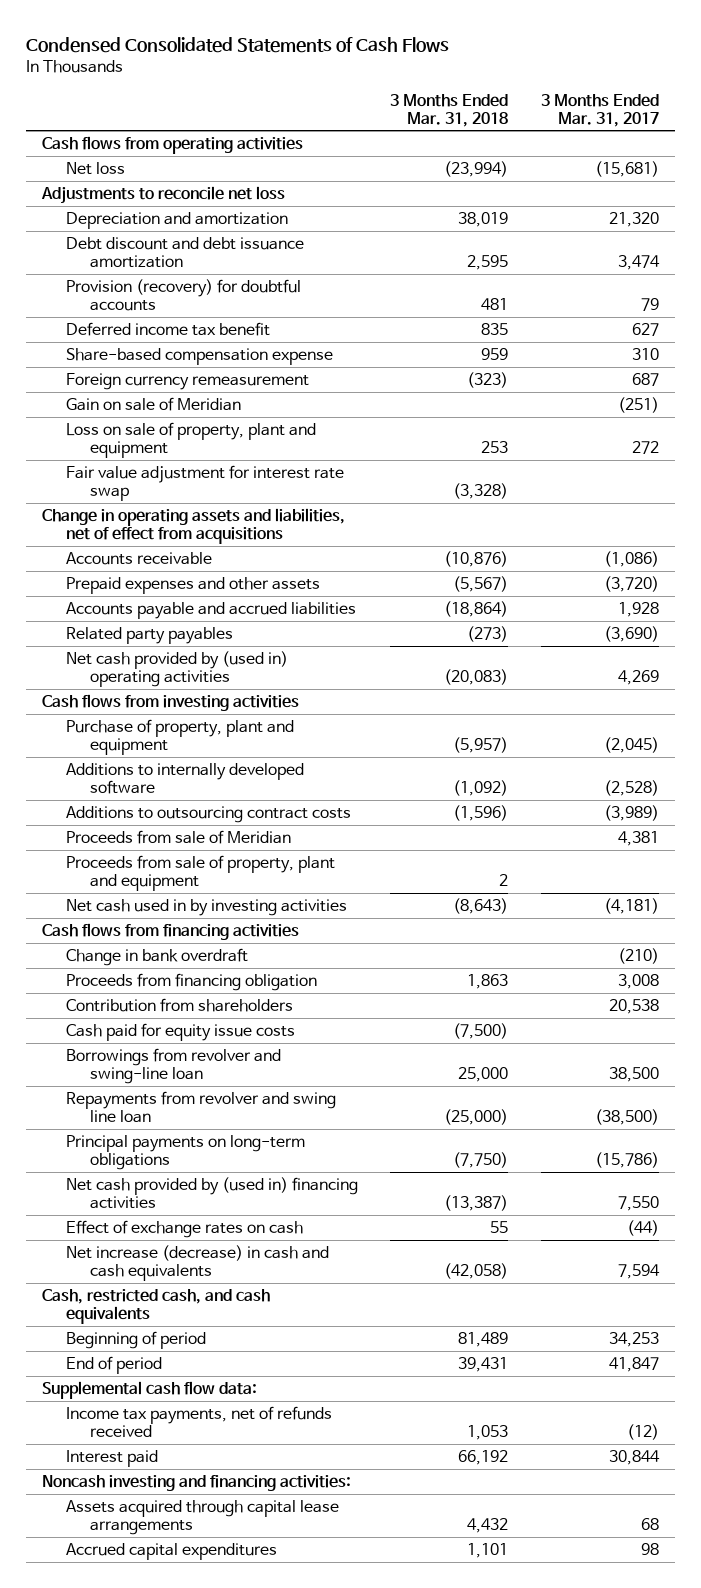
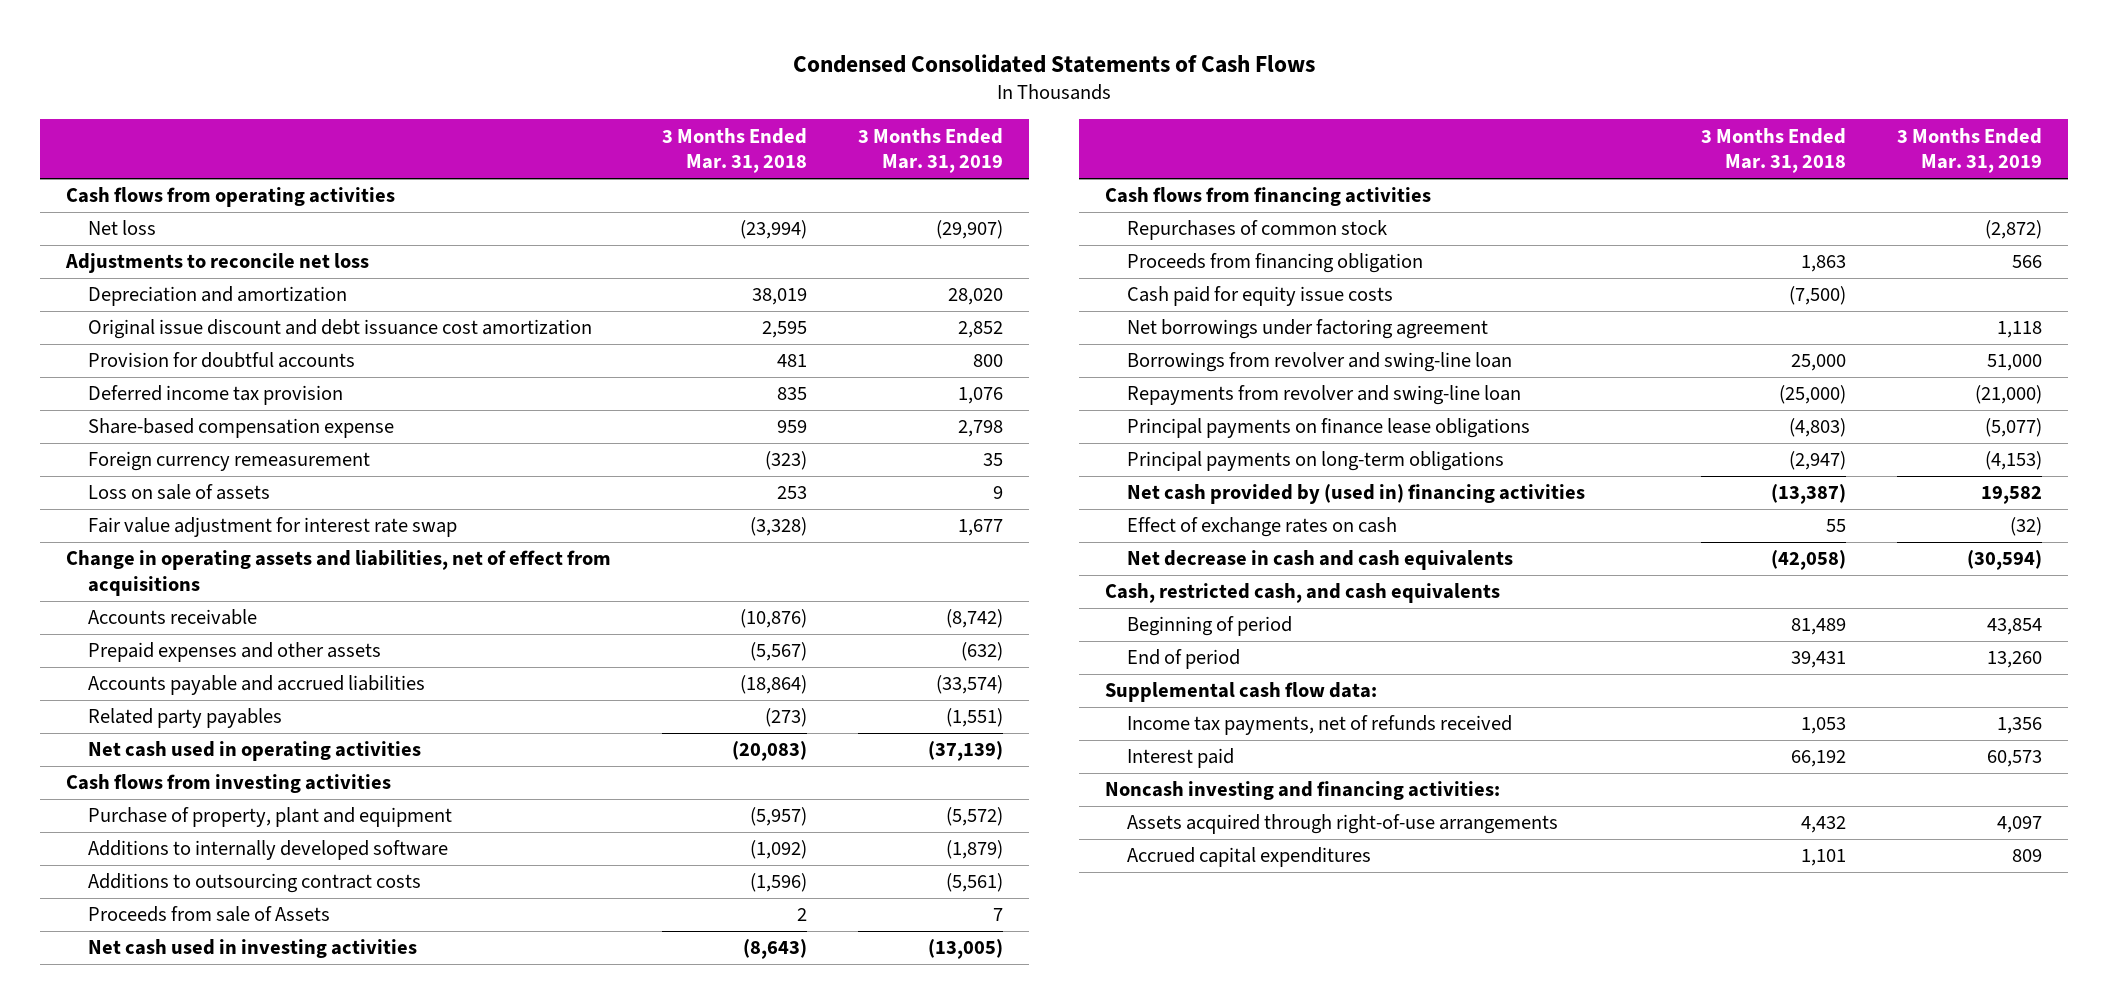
- | 3 Months Ended Mar. 31, 2018 | 3 Months Ended Mar. 31, 2017
+ | 3 Months Ended Mar. 31, 2018 | 3 Months Ended Mar. 31, 2019
- Debt discount and debt issuance amortization | 2,595 | 3,474
- Provision (recovery) for doubtful accounts | 481 | 79
- Deferred income tax benefit | 835 | 627
+ Original issue discount and debt issuance cost amortization | 2,595 | 2,852
+ Provision for doubtful accounts | 481 | 800
+ Deferred income tax provision | 835 | 1,076
- Gain on sale of Meridian | | (251)
- Loss on sale of property, plant and equipment | 253 | 272
+ Loss on sale of assets | 253 | 9
- Net cash provided by (used in) operating activities | (20,083) | 4,269
+ Net cash used in operating activities | (20,083) | (37,139)
- Proceeds from sale of Meridian | | 4,381
- Proceeds from sale of property, plant and equipment | 2 |
- Net cash used in by investing activities | (8,643) | (4,181)
+ Proceeds from sale of Assets | 2 | 7
+ Net cash used in investing activities | (8,643) | (13,005)
- Change in bank overdraft | | (210)
+ Repurchases of common stock | | (2,872)
- Contribution from shareholders | | 20,538
+ Net borrowings under factoring agreement | | 1,118
- Repayments from revolver and swing line loan | (25,000) | (38,500)
- Principal payments on long-term obligations | (7,750) | (15,786)
+ Repayments from revolver and swing-line loan | (25,000) | (21,000)
+ Principal payments on finance lease obligations | (4,803) | (5,077)
+ Principal payments on long-term obligations | (2,947) | (4,153)
- Net increase (decrease) in cash and cash equivalents | (42,058) | 7,594
+ Net decrease in cash and cash equivalents | (42,058) | (30,594)
- Assets acquired through capital lease arrangements | 4,432 | 68
+ Assets acquired through right-of-use arrangements | 4,432 | 4,097

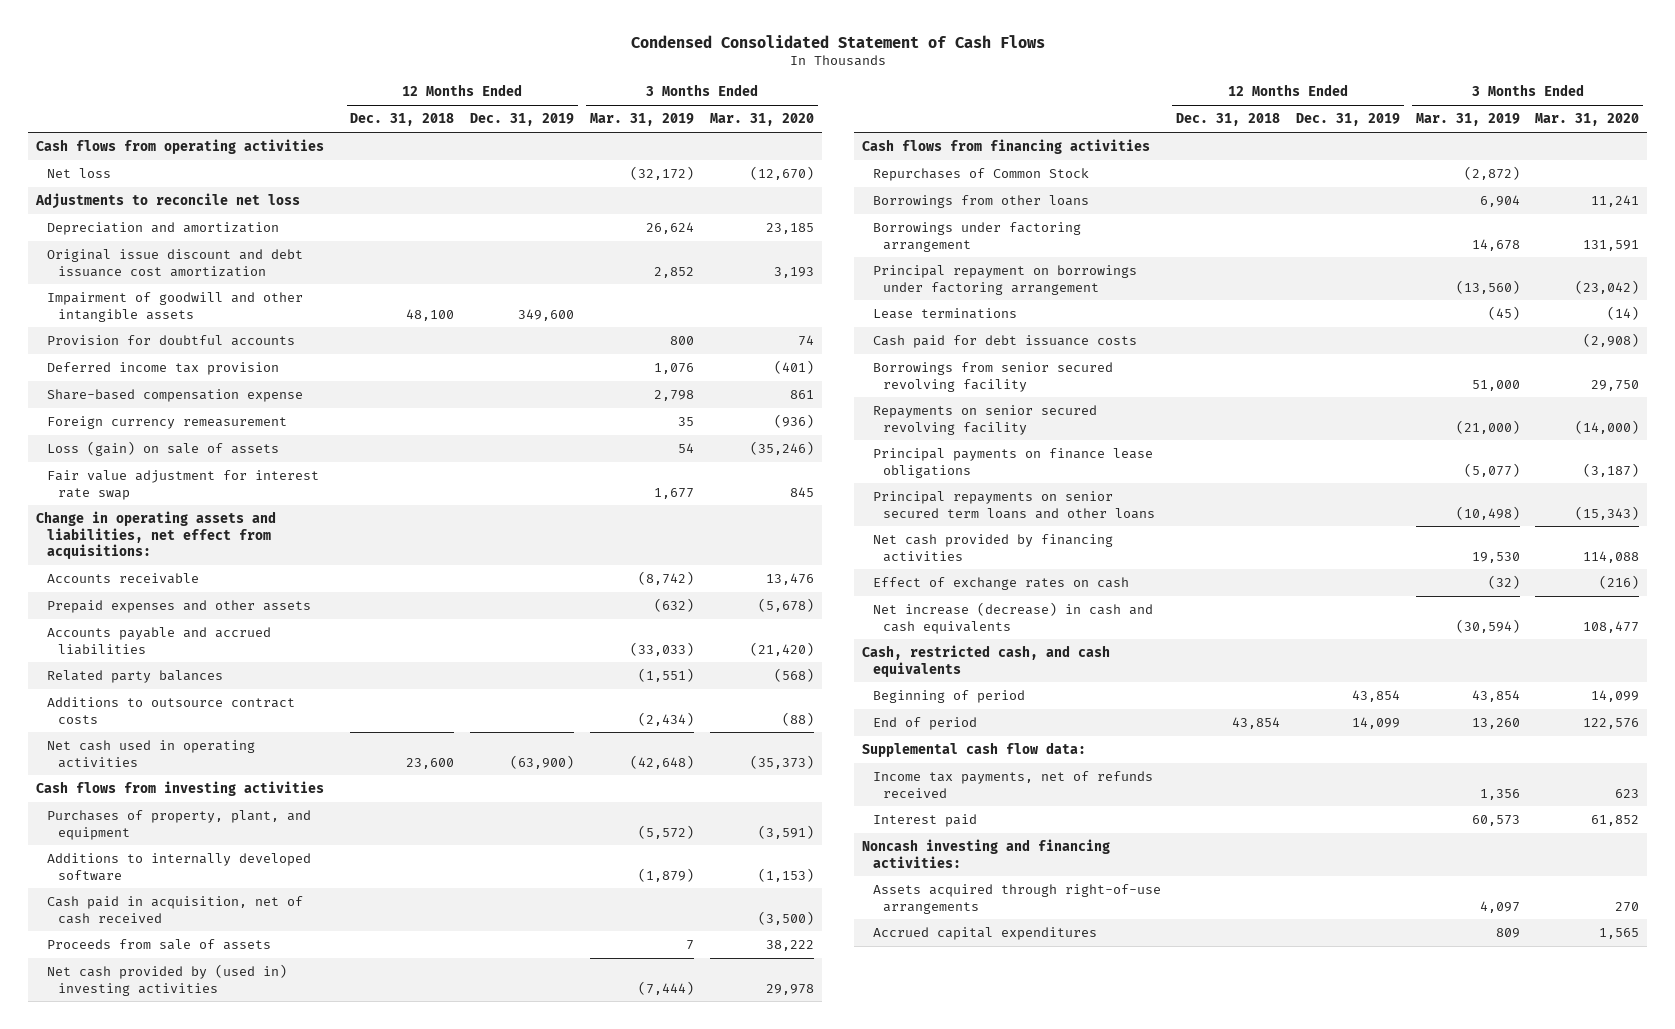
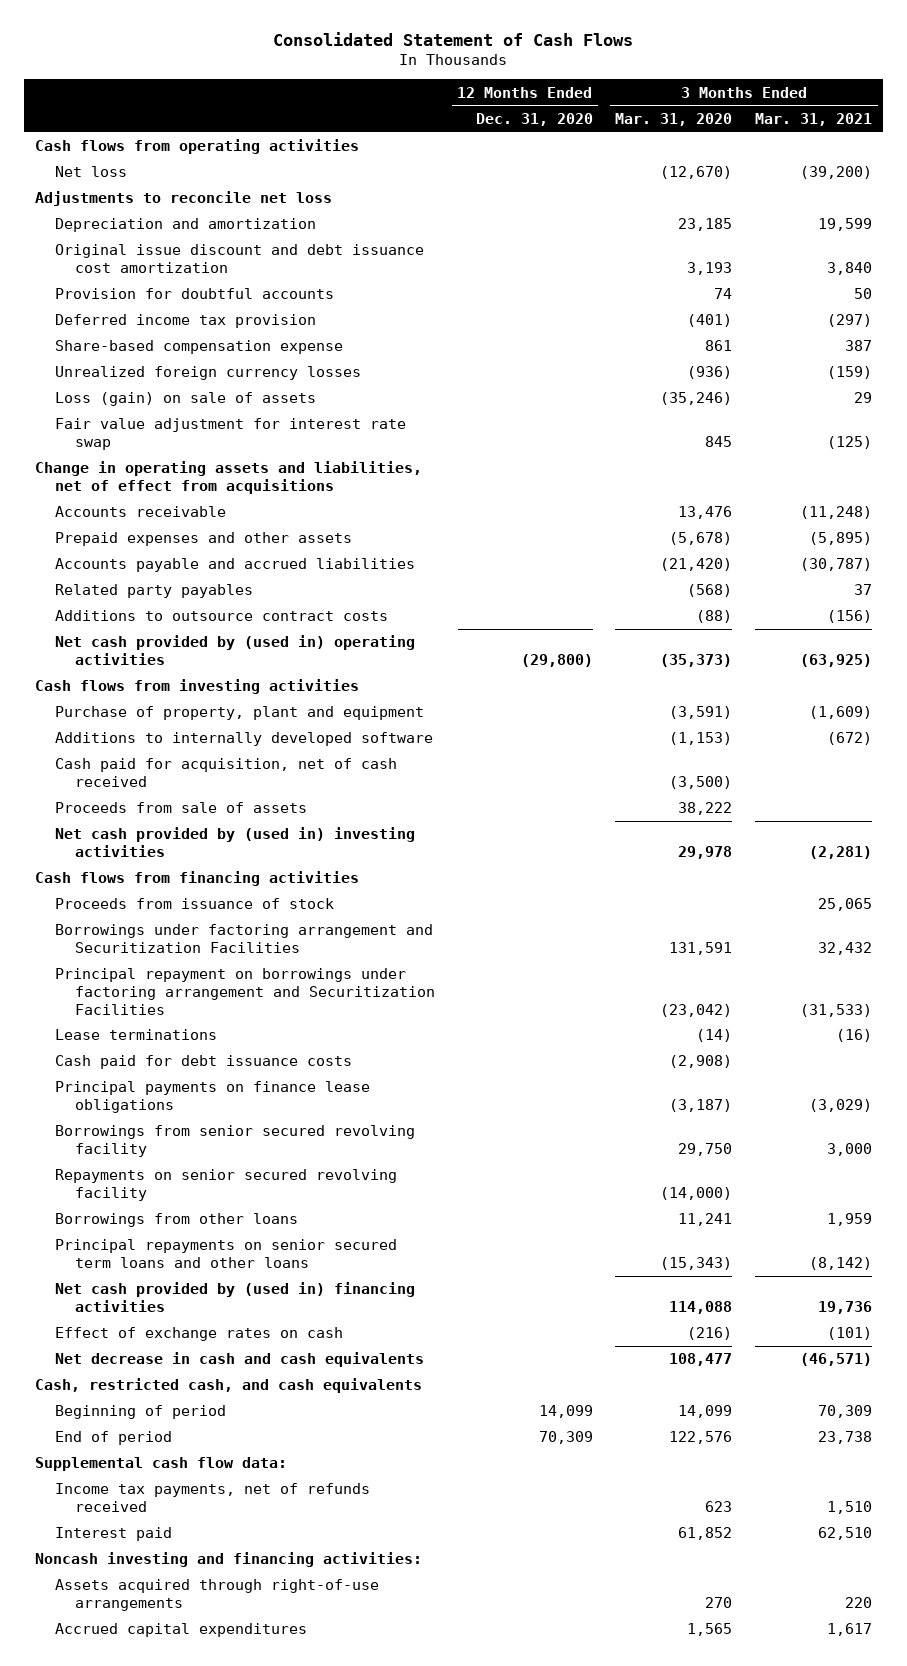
- Condensed Consolidated Statement of Cash Flows
+ Consolidated Statement of Cash Flows
- | 12 Months Ended Dec. 31, 2018 | 12 Months Ended Dec. 31, 2019 | 3 Months Ended Mar. 31, 2019 | 3 Months Ended Mar. 31, 2020
+ | 12 Months Ended Dec. 31, 2020 | 3 Months Ended Mar. 31, 2020 | 3 Months Ended Mar. 31, 2021
- Impairment of goodwill and other intangible assets | 48,100 | 349,600 | |
- Foreign currency remeasurement | | | 35 | (936)
+ Unrealized foreign currency losses | | (936) | (159)
- Change in operating assets and liabilities, net effect from acquisitions:
+ Change in operating assets and liabilities, net of effect from acquisitions
- Related party balances | | | (1,551) | (568)
+ Related party payables | | (568) | 37
- Net cash used in operating activities | 23,600 | (63,900) | (42,648) | (35,373)
+ Net cash provided by (used in) operating activities | (29,800) | (35,373) | (63,925)
- Purchases of property, plant, and equipment | | | (5,572) | (3,591)
+ Purchase of property, plant and equipment | | (3,591) | (1,609)
- Cash paid in acquisition, net of cash received | | | | (3,500)
+ Cash paid for acquisition, net of cash received | | (3,500) |
- Repurchases of Common Stock | | | (2,872) |
- Borrowings under factoring arrangement | | | 14,678 | 131,591
- Principal repayment on borrowings under factoring arrangement | | | (13,560) | (23,042)
+ Proceeds from issuance of stock | | | 25,065
+ Borrowings under factoring arrangement and Securitization Facilities | | 131,591 | 32,432
+ Principal repayment on borrowings under factoring arrangement and Securitization Facilities | | (23,042) | (31,533)
moved up: Principal payments on finance lease obligations | | (3,187) | (3,029)
moved down: Borrowings from other loans | | 11,241 | 1,959
- Net cash provided by financing activities | | | 19,530 | 114,088
+ Net cash provided by (used in) financing activities | | 114,088 | 19,736
- Net increase (decrease) in cash and cash equivalents | | | (30,594) | 108,477
+ Net decrease in cash and cash equivalents | | 108,477 | (46,571)

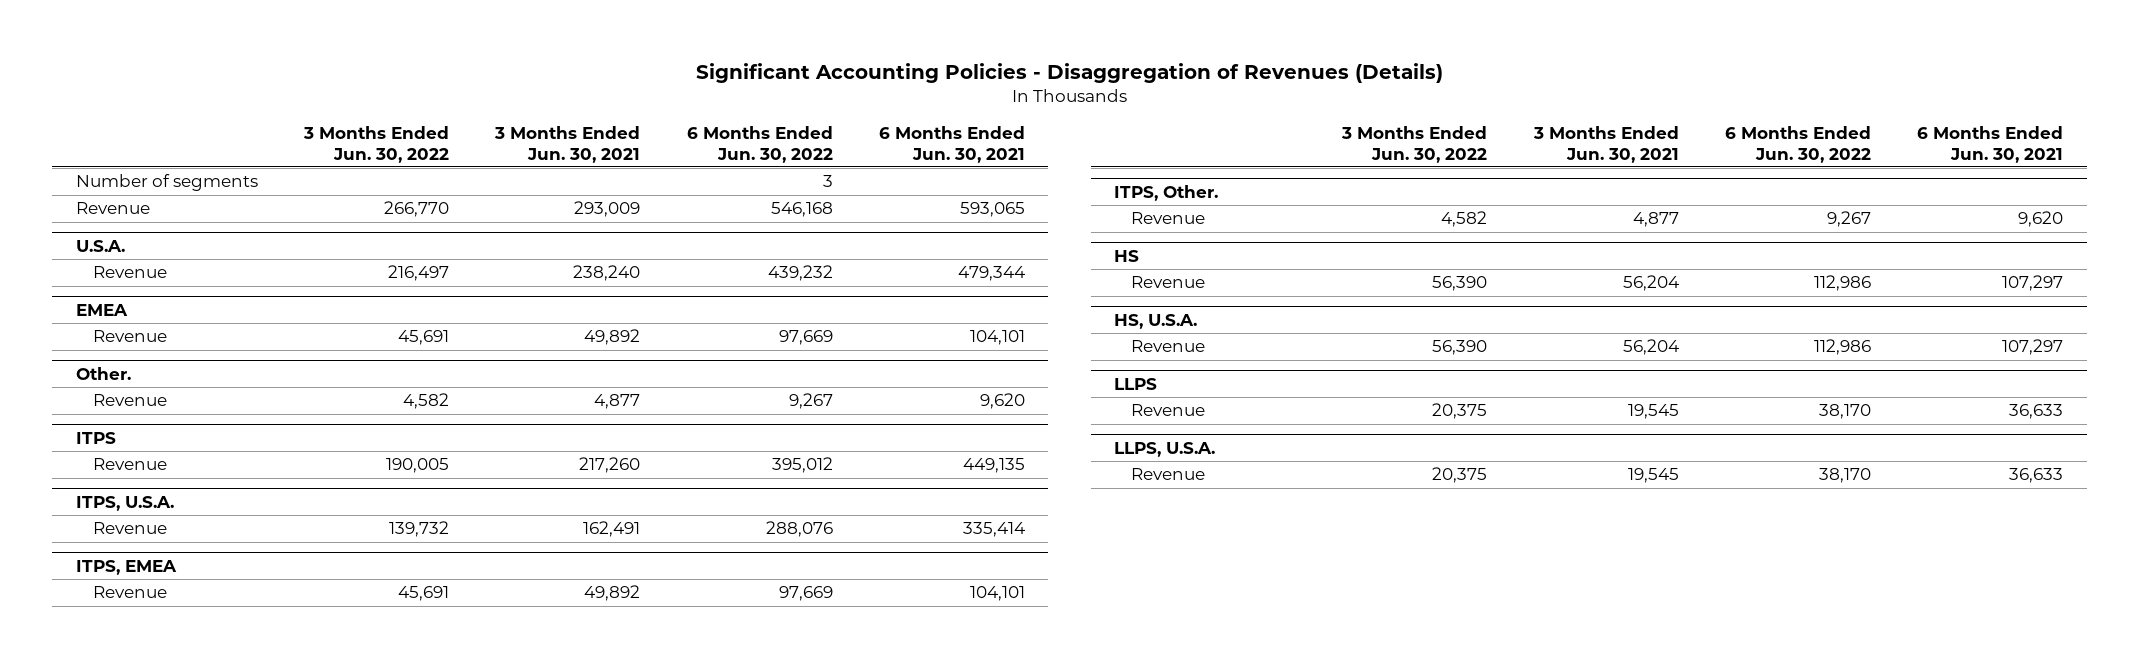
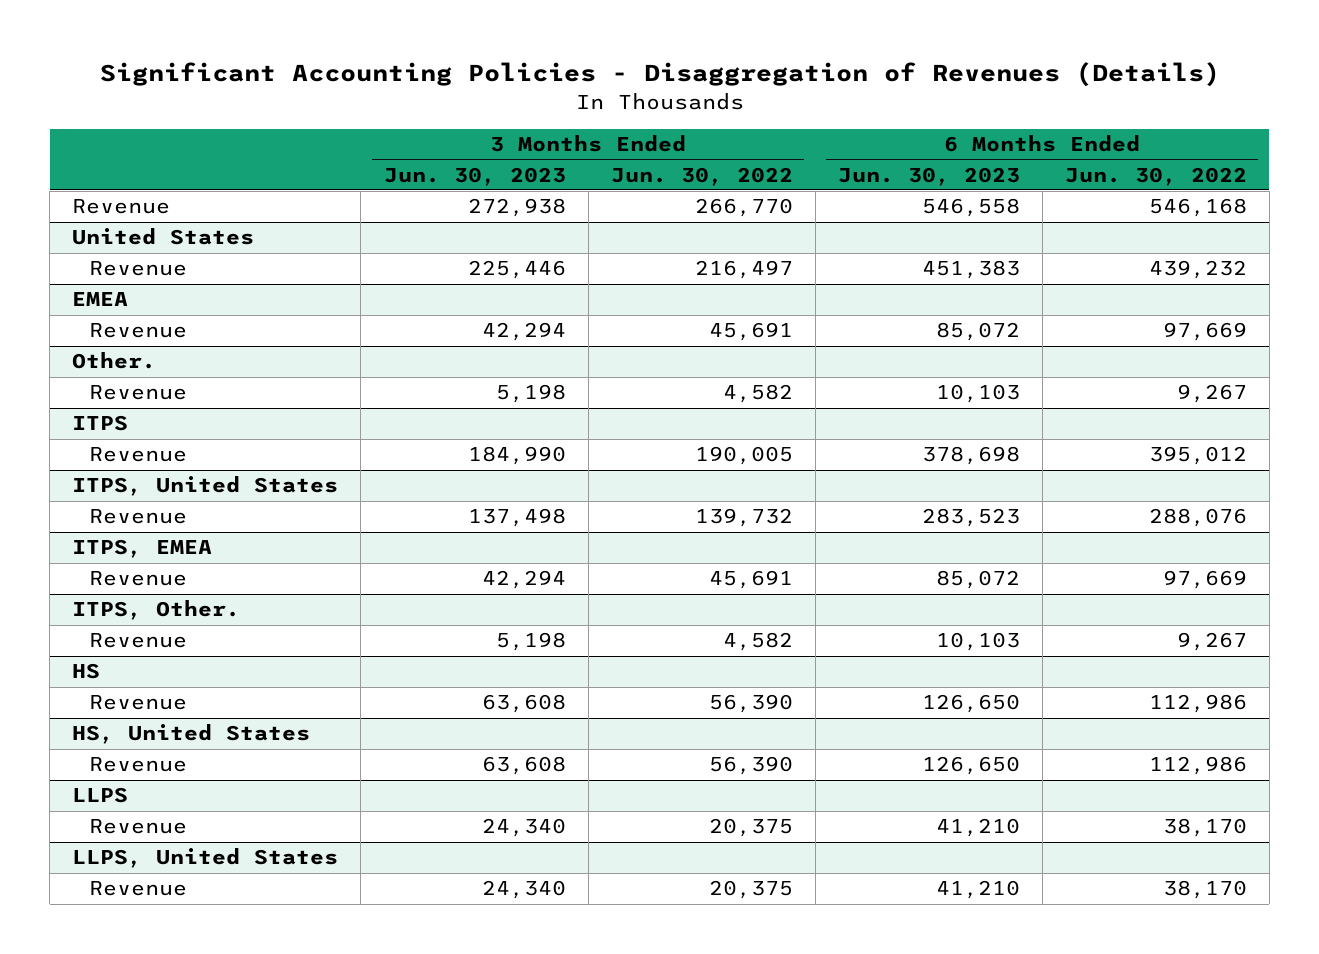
- | 3 Months Ended Jun. 30, 2022 | 3 Months Ended Jun. 30, 2021 | 6 Months Ended Jun. 30, 2022 | 6 Months Ended Jun. 30, 2021
+ | 3 Months Ended Jun. 30, 2023 | 3 Months Ended Jun. 30, 2022 | 6 Months Ended Jun. 30, 2023 | 6 Months Ended Jun. 30, 2022
- Number of segments | | | 3 |
- U.S.A.
+ United States
- ITPS, U.S.A.
+ ITPS, United States
- HS, U.S.A.
+ HS, United States
- LLPS, U.S.A.
+ LLPS, United States

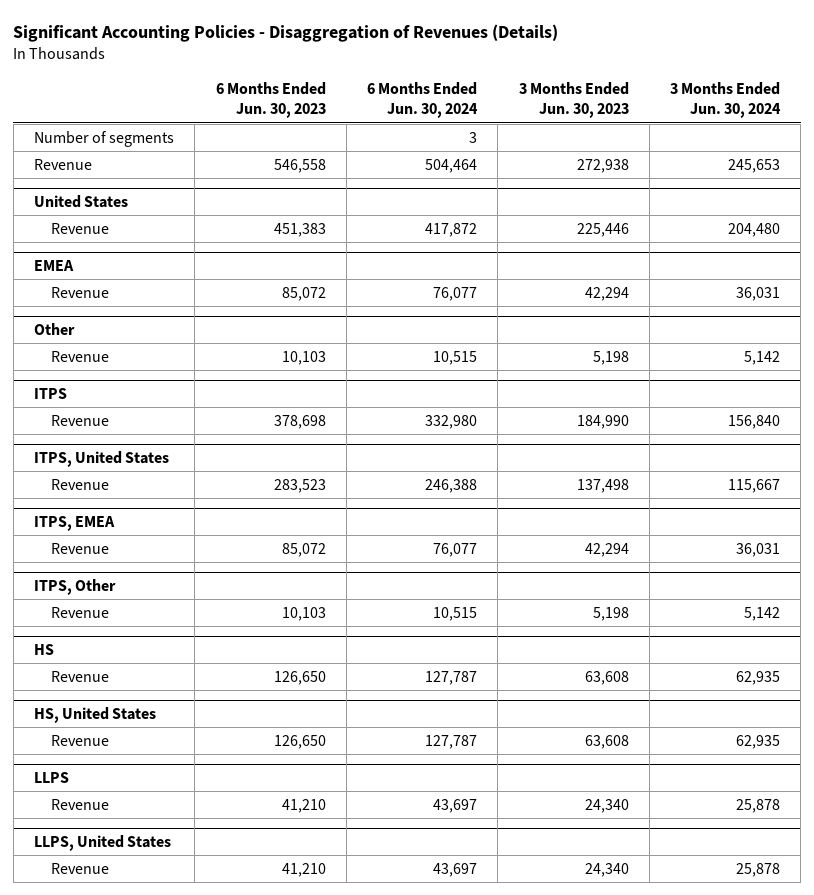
- | 3 Months Ended Jun. 30, 2023 | 3 Months Ended Jun. 30, 2022 | 6 Months Ended Jun. 30, 2023 | 6 Months Ended Jun. 30, 2022
+ | 6 Months Ended Jun. 30, 2023 | 6 Months Ended Jun. 30, 2024 | 3 Months Ended Jun. 30, 2023 | 3 Months Ended Jun. 30, 2024
+ Number of segments | | 3 | |
- Other.
+ Other
- ITPS, Other.
+ ITPS, Other

